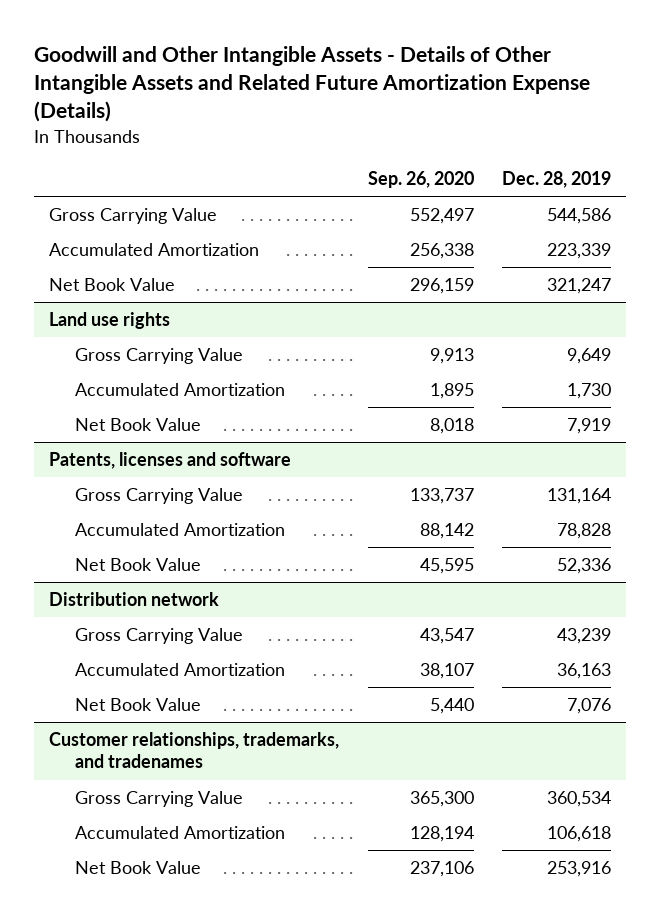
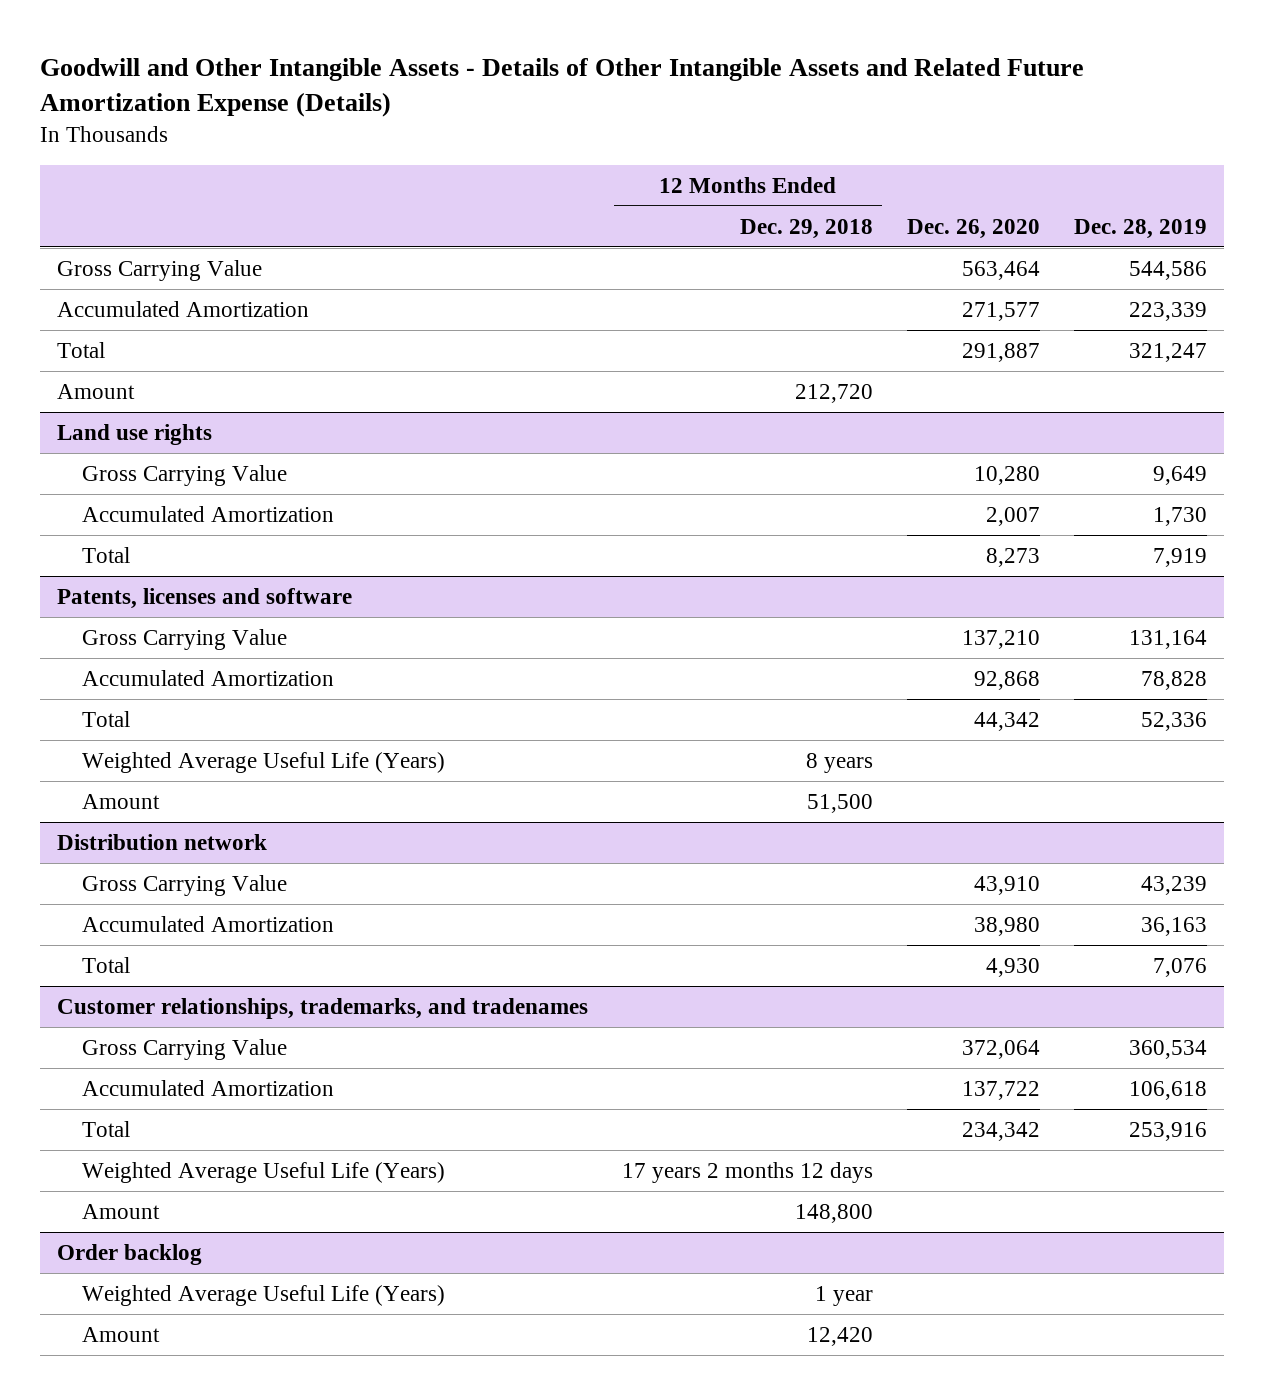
- | Sep. 26, 2020 | Dec. 28, 2019
+ | 12 Months Ended Dec. 29, 2018 | Dec. 26, 2020 | Dec. 28, 2019
- Net Book Value | 296,159 | 321,247
+ Total | | 291,887 | 321,247
+ Amount | 212,720 | |
@ Land use rights
- Net Book Value | 8,018 | 7,919
+ Total | | 8,273 | 7,919
@ Patents, licenses and software
- Net Book Value | 45,595 | 52,336
+ Total | | 44,342 | 52,336
+ Weighted Average Useful Life (Years) | 8 years | |
+ Amount | 51,500 | |
@ Distribution network
- Net Book Value | 5,440 | 7,076
+ Total | | 4,930 | 7,076
@ Customer relationships, trademarks, and tradenames
- Net Book Value | 237,106 | 253,916
+ Total | | 234,342 | 253,916
+ Weighted Average Useful Life (Years) | 17 years 2 months 12 days | |
+ Amount | 148,800 | |
+ Order backlog
+ Weighted Average Useful Life (Years) | 1 year | |
+ Amount | 12,420 | |

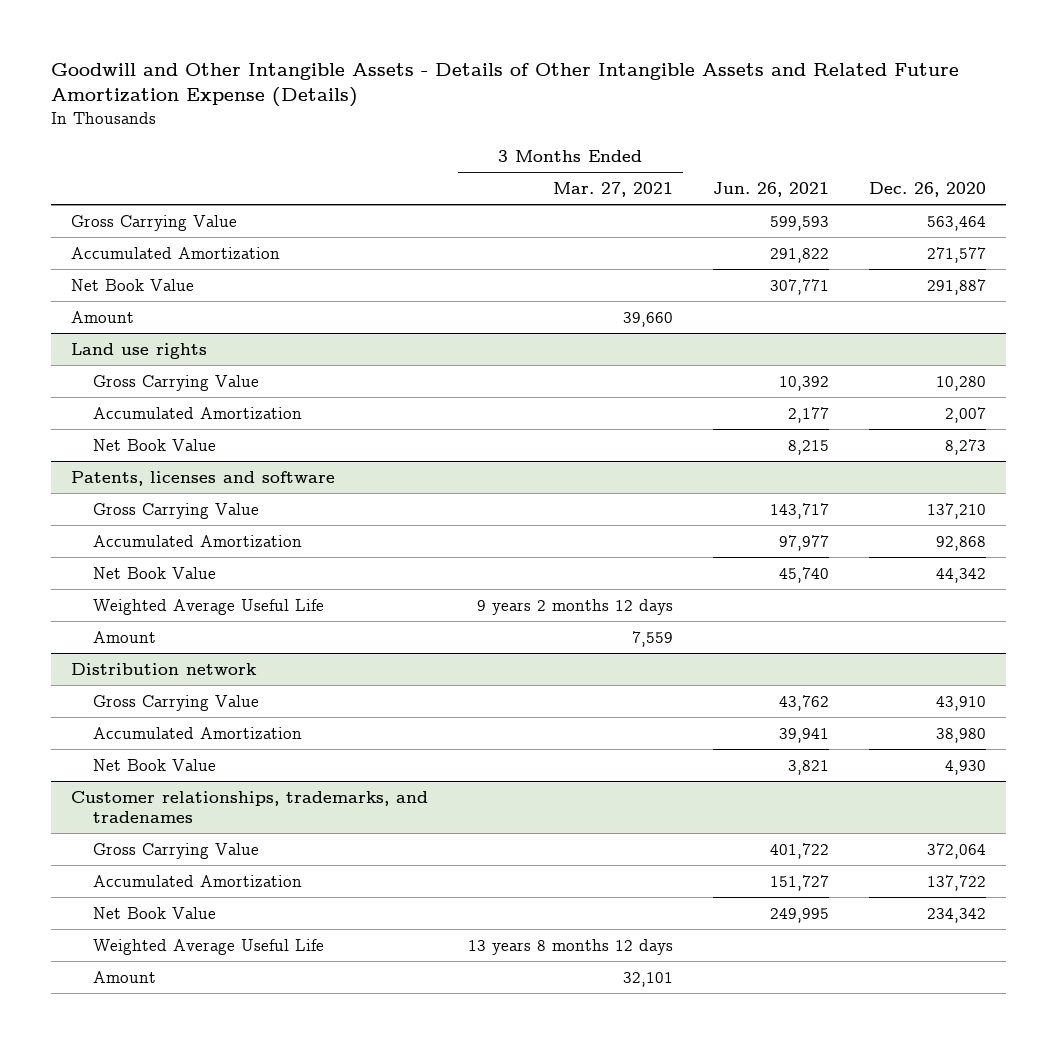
- | 12 Months Ended Dec. 29, 2018 | Dec. 26, 2020 | Dec. 28, 2019
+ | 3 Months Ended Mar. 27, 2021 | Jun. 26, 2021 | Dec. 26, 2020
- Total | | 291,887 | 321,247
+ Net Book Value | | 307,771 | 291,887
@ Land use rights
- Total | | 8,273 | 7,919
+ Net Book Value | | 8,215 | 8,273
@ Patents, licenses and software
- Total | | 44,342 | 52,336
- Weighted Average Useful Life (Years) | 8 years | |
+ Net Book Value | | 45,740 | 44,342
+ Weighted Average Useful Life | 9 years 2 months 12 days | |
@ Distribution network
- Total | | 4,930 | 7,076
+ Net Book Value | | 3,821 | 4,930
@ Customer relationships, trademarks, and tradenames
- Total | | 234,342 | 253,916
- Weighted Average Useful Life (Years) | 17 years 2 months 12 days | |
- Amount | 148,800 | |
- Order backlog
- Weighted Average Useful Life (Years) | 1 year | |
@ Customer relationships, trademarks, and tradenames
+ Net Book Value | | 249,995 | 234,342
+ Weighted Average Useful Life | 13 years 8 months 12 days | |

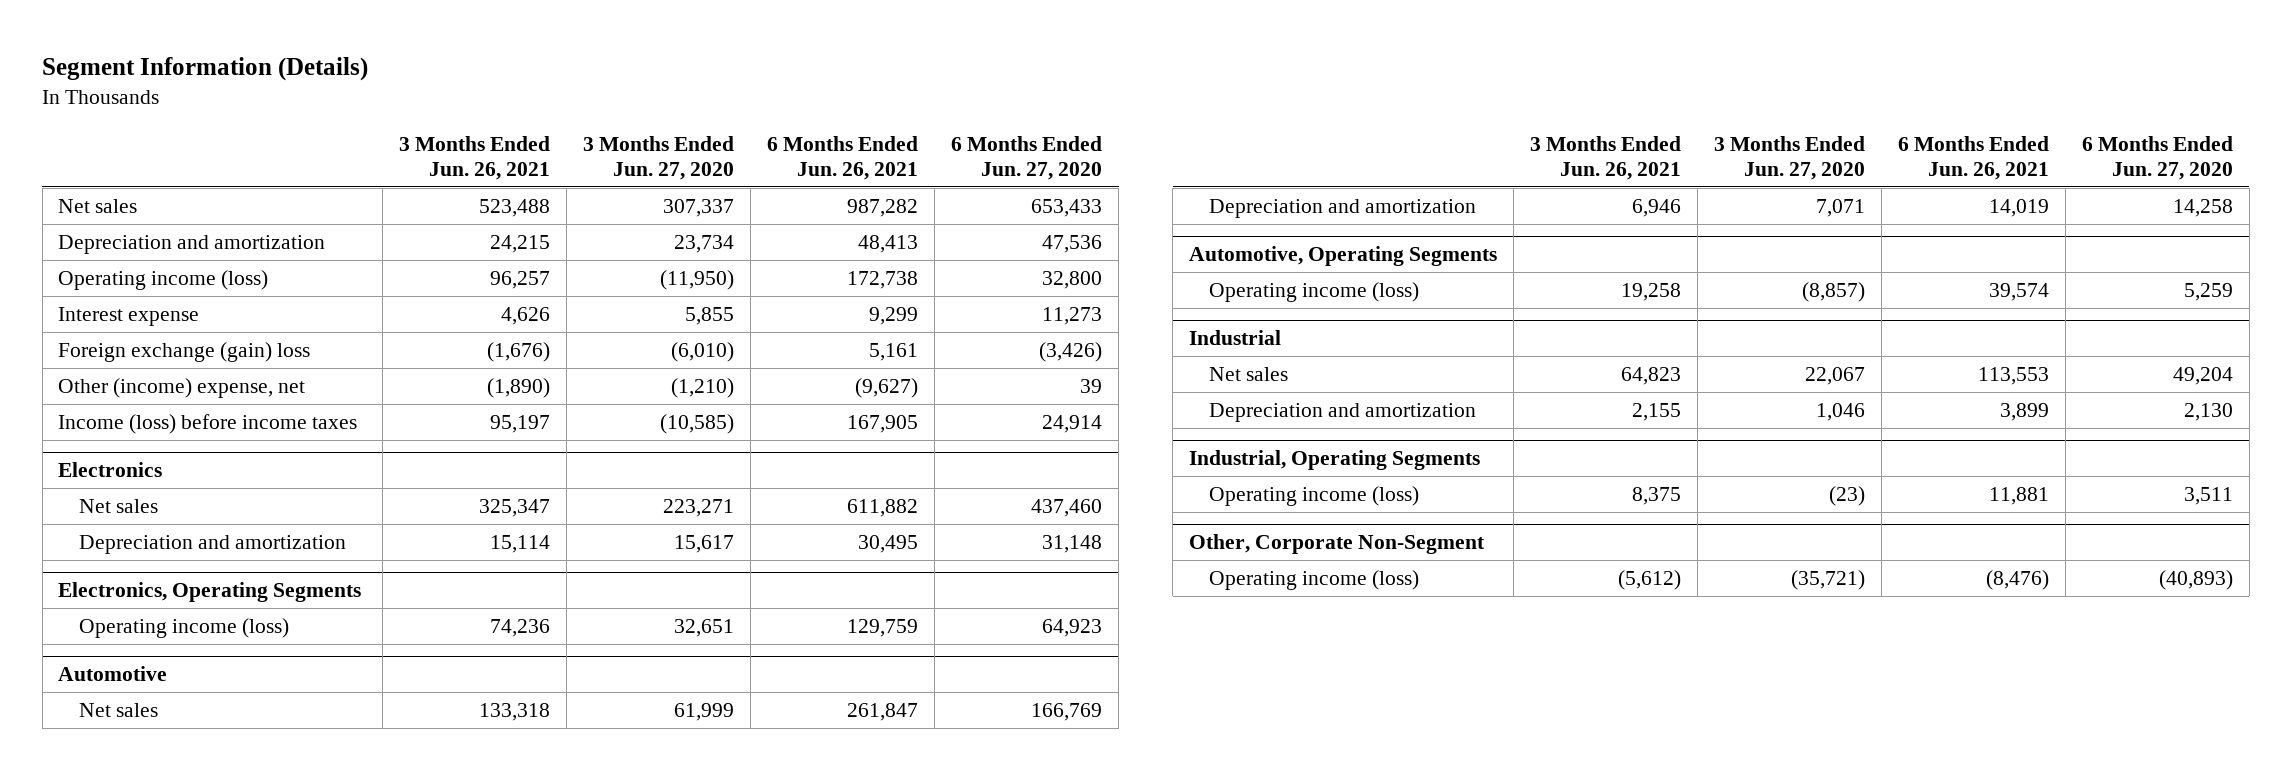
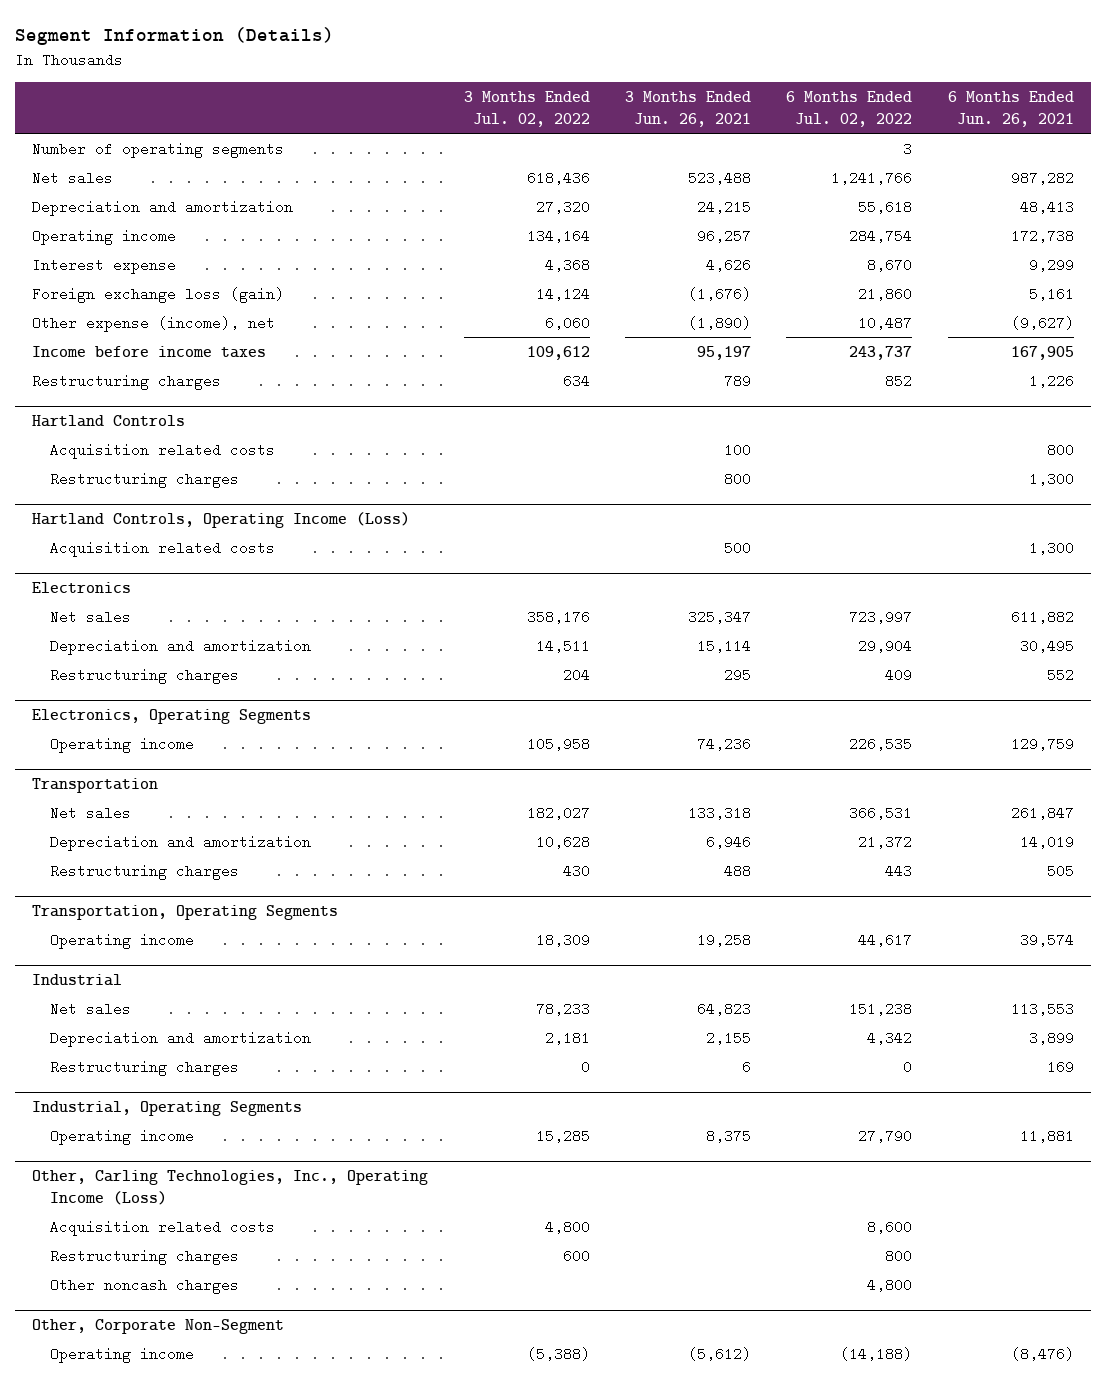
- | 3 Months Ended Jun. 26, 2021 | 3 Months Ended Jun. 27, 2020 | 6 Months Ended Jun. 26, 2021 | 6 Months Ended Jun. 27, 2020
+ | 3 Months Ended Jul. 02, 2022 | 3 Months Ended Jun. 26, 2021 | 6 Months Ended Jul. 02, 2022 | 6 Months Ended Jun. 26, 2021
+ Number of operating segments | | | 3 |
- Operating income (loss) | 96,257 | (11,950) | 172,738 | 32,800
+ Operating income | 134,164 | 96,257 | 284,754 | 172,738
- Foreign exchange (gain) loss | (1,676) | (6,010) | 5,161 | (3,426)
- Other (income) expense, net | (1,890) | (1,210) | (9,627) | 39
- Income (loss) before income taxes | 95,197 | (10,585) | 167,905 | 24,914
+ Foreign exchange loss (gain) | 14,124 | (1,676) | 21,860 | 5,161
+ Other expense (income), net | 6,060 | (1,890) | 10,487 | (9,627)
+ Income before income taxes | 109,612 | 95,197 | 243,737 | 167,905
+ Restructuring charges | 634 | 789 | 852 | 1,226
+ Hartland Controls
+ Acquisition related costs | | 100 | | 800
+ Restructuring charges | | 800 | | 1,300
+ Hartland Controls, Operating Income (Loss)
+ Acquisition related costs | | 500 | | 1,300
@ Electronics
+ Restructuring charges | 204 | 295 | 409 | 552
@ Electronics, Operating Segments
- Operating income (loss) | 74,236 | 32,651 | 129,759 | 64,923
- Automotive
@ Electronics, Operating Segments
+ Operating income | 105,958 | 74,236 | 226,535 | 129,759
+ Transportation
- Automotive, Operating Segments
- Operating income (loss) | 19,258 | (8,857) | 39,574 | 5,259
+ Restructuring charges | 430 | 488 | 443 | 505
+ Transportation, Operating Segments
+ Operating income | 18,309 | 19,258 | 44,617 | 39,574
@ Industrial
+ Restructuring charges | 0 | 6 | 0 | 169
@ Industrial, Operating Segments
- Operating income (loss) | 8,375 | (23) | 11,881 | 3,511
+ Operating income | 15,285 | 8,375 | 27,790 | 11,881
+ Other, Carling Technologies, Inc., Operating Income (Loss)
+ Acquisition related costs | 4,800 | | 8,600 |
+ Restructuring charges | 600 | | 800 |
+ Other noncash charges | | | 4,800 |
@ Other, Corporate Non-Segment
- Operating income (loss) | (5,612) | (35,721) | (8,476) | (40,893)
+ Operating income | (5,388) | (5,612) | (14,188) | (8,476)

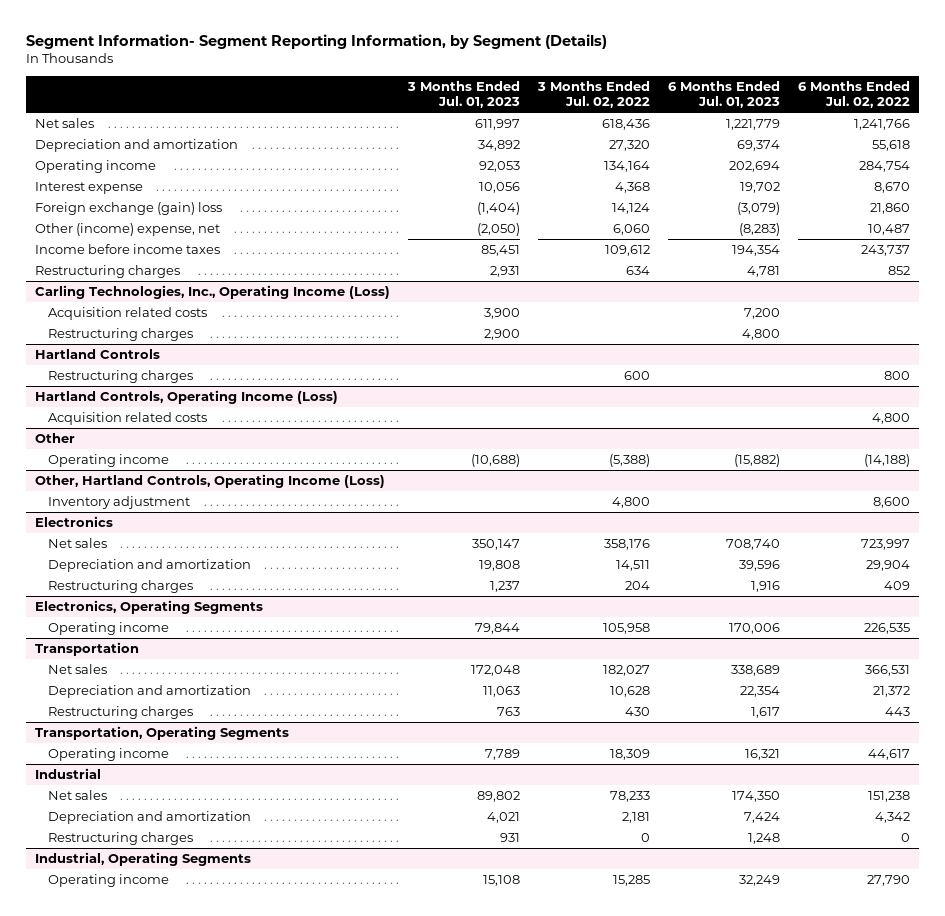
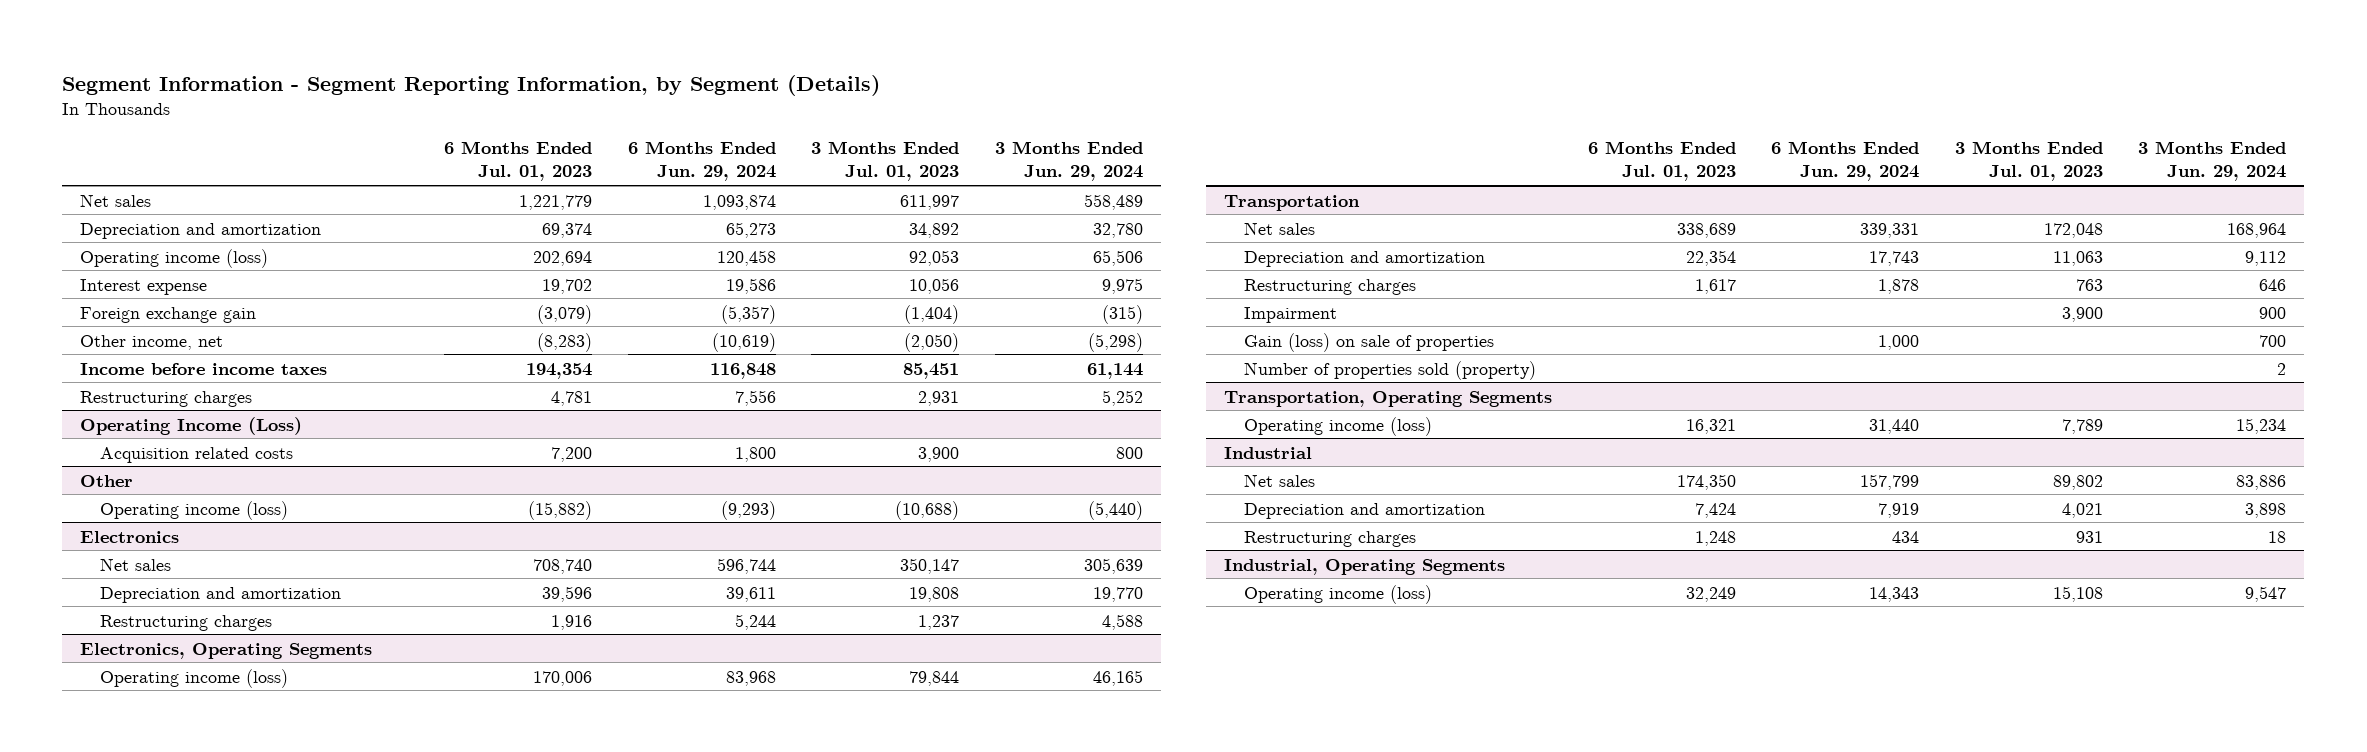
- Segment Information- Segment Reporting Information, by Segment (Details)
+ Segment Information - Segment Reporting Information, by Segment (Details)
- | 3 Months Ended Jul. 01, 2023 | 3 Months Ended Jul. 02, 2022 | 6 Months Ended Jul. 01, 2023 | 6 Months Ended Jul. 02, 2022
+ | 6 Months Ended Jul. 01, 2023 | 6 Months Ended Jun. 29, 2024 | 3 Months Ended Jul. 01, 2023 | 3 Months Ended Jun. 29, 2024
- Operating income | 92,053 | 134,164 | 202,694 | 284,754
+ Operating income (loss) | 202,694 | 120,458 | 92,053 | 65,506
- Foreign exchange (gain) loss | (1,404) | 14,124 | (3,079) | 21,860
- Other (income) expense, net | (2,050) | 6,060 | (8,283) | 10,487
+ Foreign exchange gain | (3,079) | (5,357) | (1,404) | (315)
+ Other income, net | (8,283) | (10,619) | (2,050) | (5,298)
- Carling Technologies, Inc., Operating Income (Loss)
+ Operating Income (Loss)
- Restructuring charges | 2,900 | | 4,800 |
- Hartland Controls
- Restructuring charges | | 600 | | 800
- Hartland Controls, Operating Income (Loss)
- Acquisition related costs | | | | 4,800
@ Other
- Operating income | (10,688) | (5,388) | (15,882) | (14,188)
- Other, Hartland Controls, Operating Income (Loss)
- Inventory adjustment | | 4,800 | | 8,600
@ Other
+ Operating income (loss) | (15,882) | (9,293) | (10,688) | (5,440)
@ Electronics, Operating Segments
- Operating income | 79,844 | 105,958 | 170,006 | 226,535
+ Operating income (loss) | 170,006 | 83,968 | 79,844 | 46,165
@ Transportation
+ Impairment | | | 3,900 | 900
+ Gain (loss) on sale of properties | | 1,000 | | 700
+ Number of properties sold (property) | | | | 2
@ Transportation, Operating Segments
- Operating income | 7,789 | 18,309 | 16,321 | 44,617
+ Operating income (loss) | 16,321 | 31,440 | 7,789 | 15,234
@ Industrial, Operating Segments
- Operating income | 15,108 | 15,285 | 32,249 | 27,790
+ Operating income (loss) | 32,249 | 14,343 | 15,108 | 9,547

